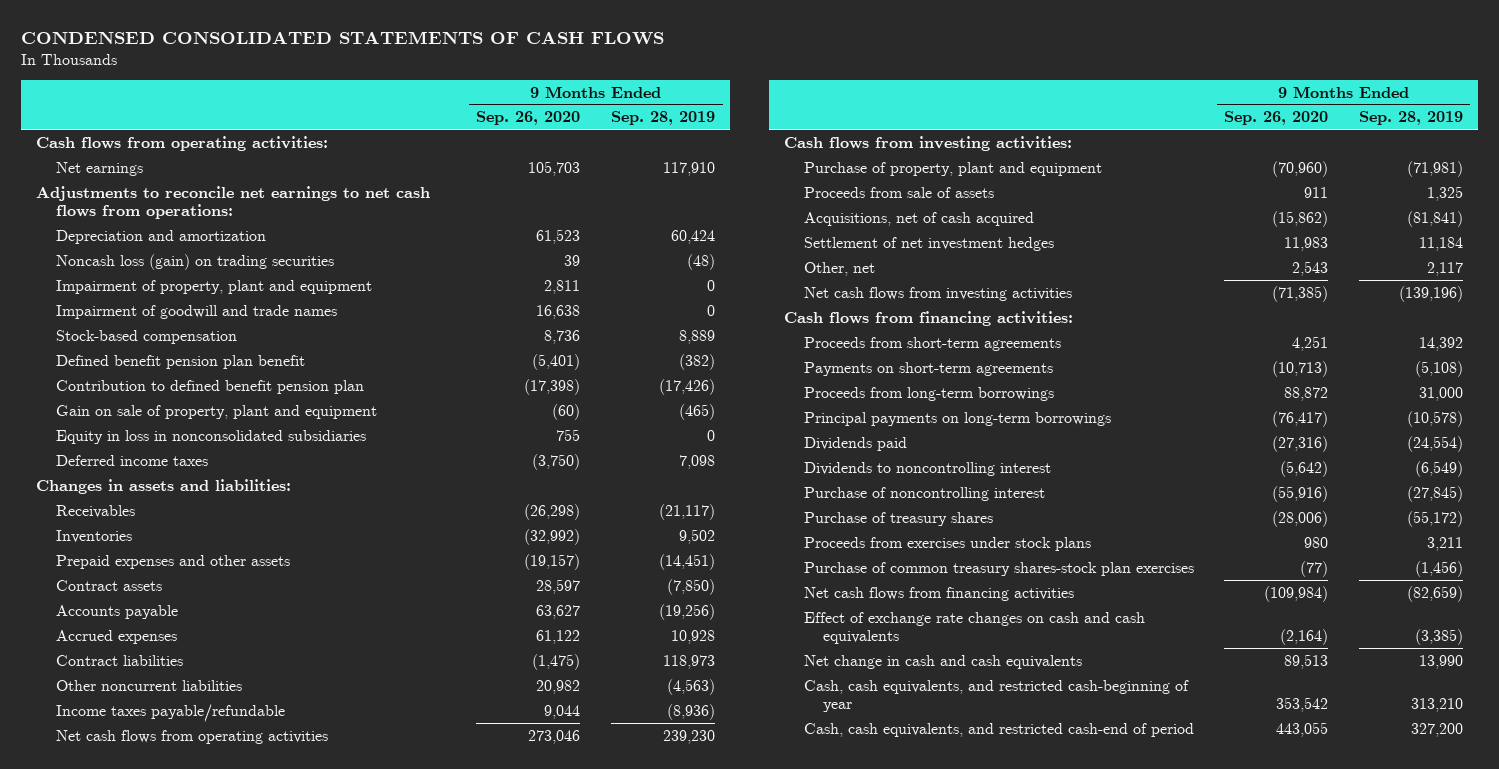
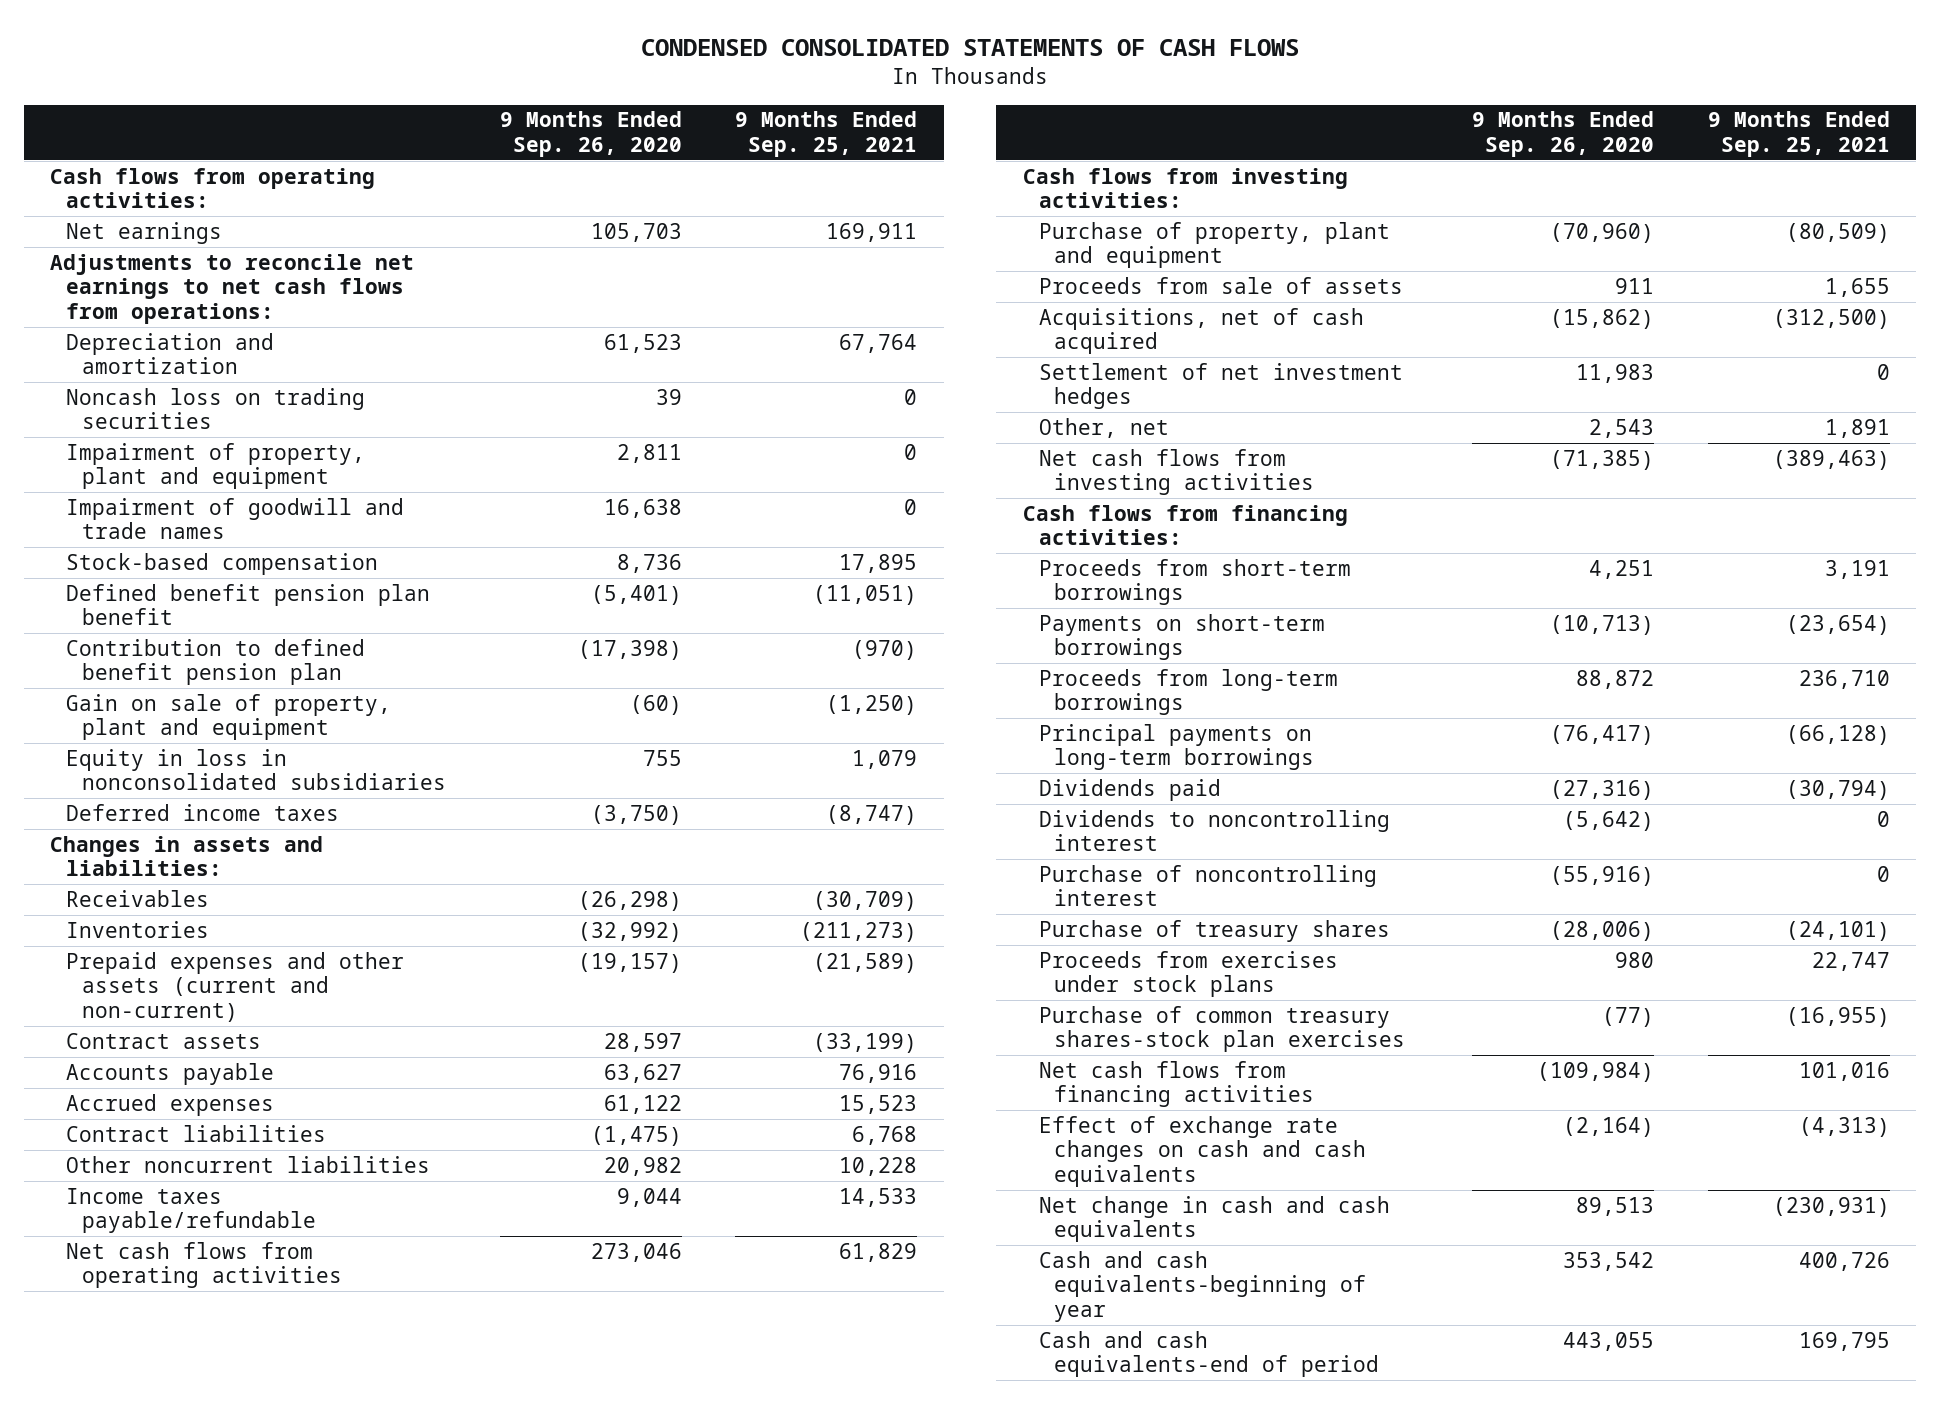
- | 9 Months Ended Sep. 26, 2020 | 9 Months Ended Sep. 28, 2019
+ | 9 Months Ended Sep. 26, 2020 | 9 Months Ended Sep. 25, 2021
- Noncash loss (gain) on trading securities | 39 | (48)
+ Noncash loss on trading securities | 39 | 0
- Prepaid expenses and other assets | (19,157) | (14,451)
+ Prepaid expenses and other assets (current and non-current) | (19,157) | (21,589)
- Proceeds from short-term agreements | 4,251 | 14,392
- Payments on short-term agreements | (10,713) | (5,108)
+ Proceeds from short-term borrowings | 4,251 | 3,191
+ Payments on short-term borrowings | (10,713) | (23,654)
- Cash, cash equivalents, and restricted cash-beginning of year | 353,542 | 313,210
- Cash, cash equivalents, and restricted cash-end of period | 443,055 | 327,200
+ Cash and cash equivalents-beginning of year | 353,542 | 400,726
+ Cash and cash equivalents-end of period | 443,055 | 169,795

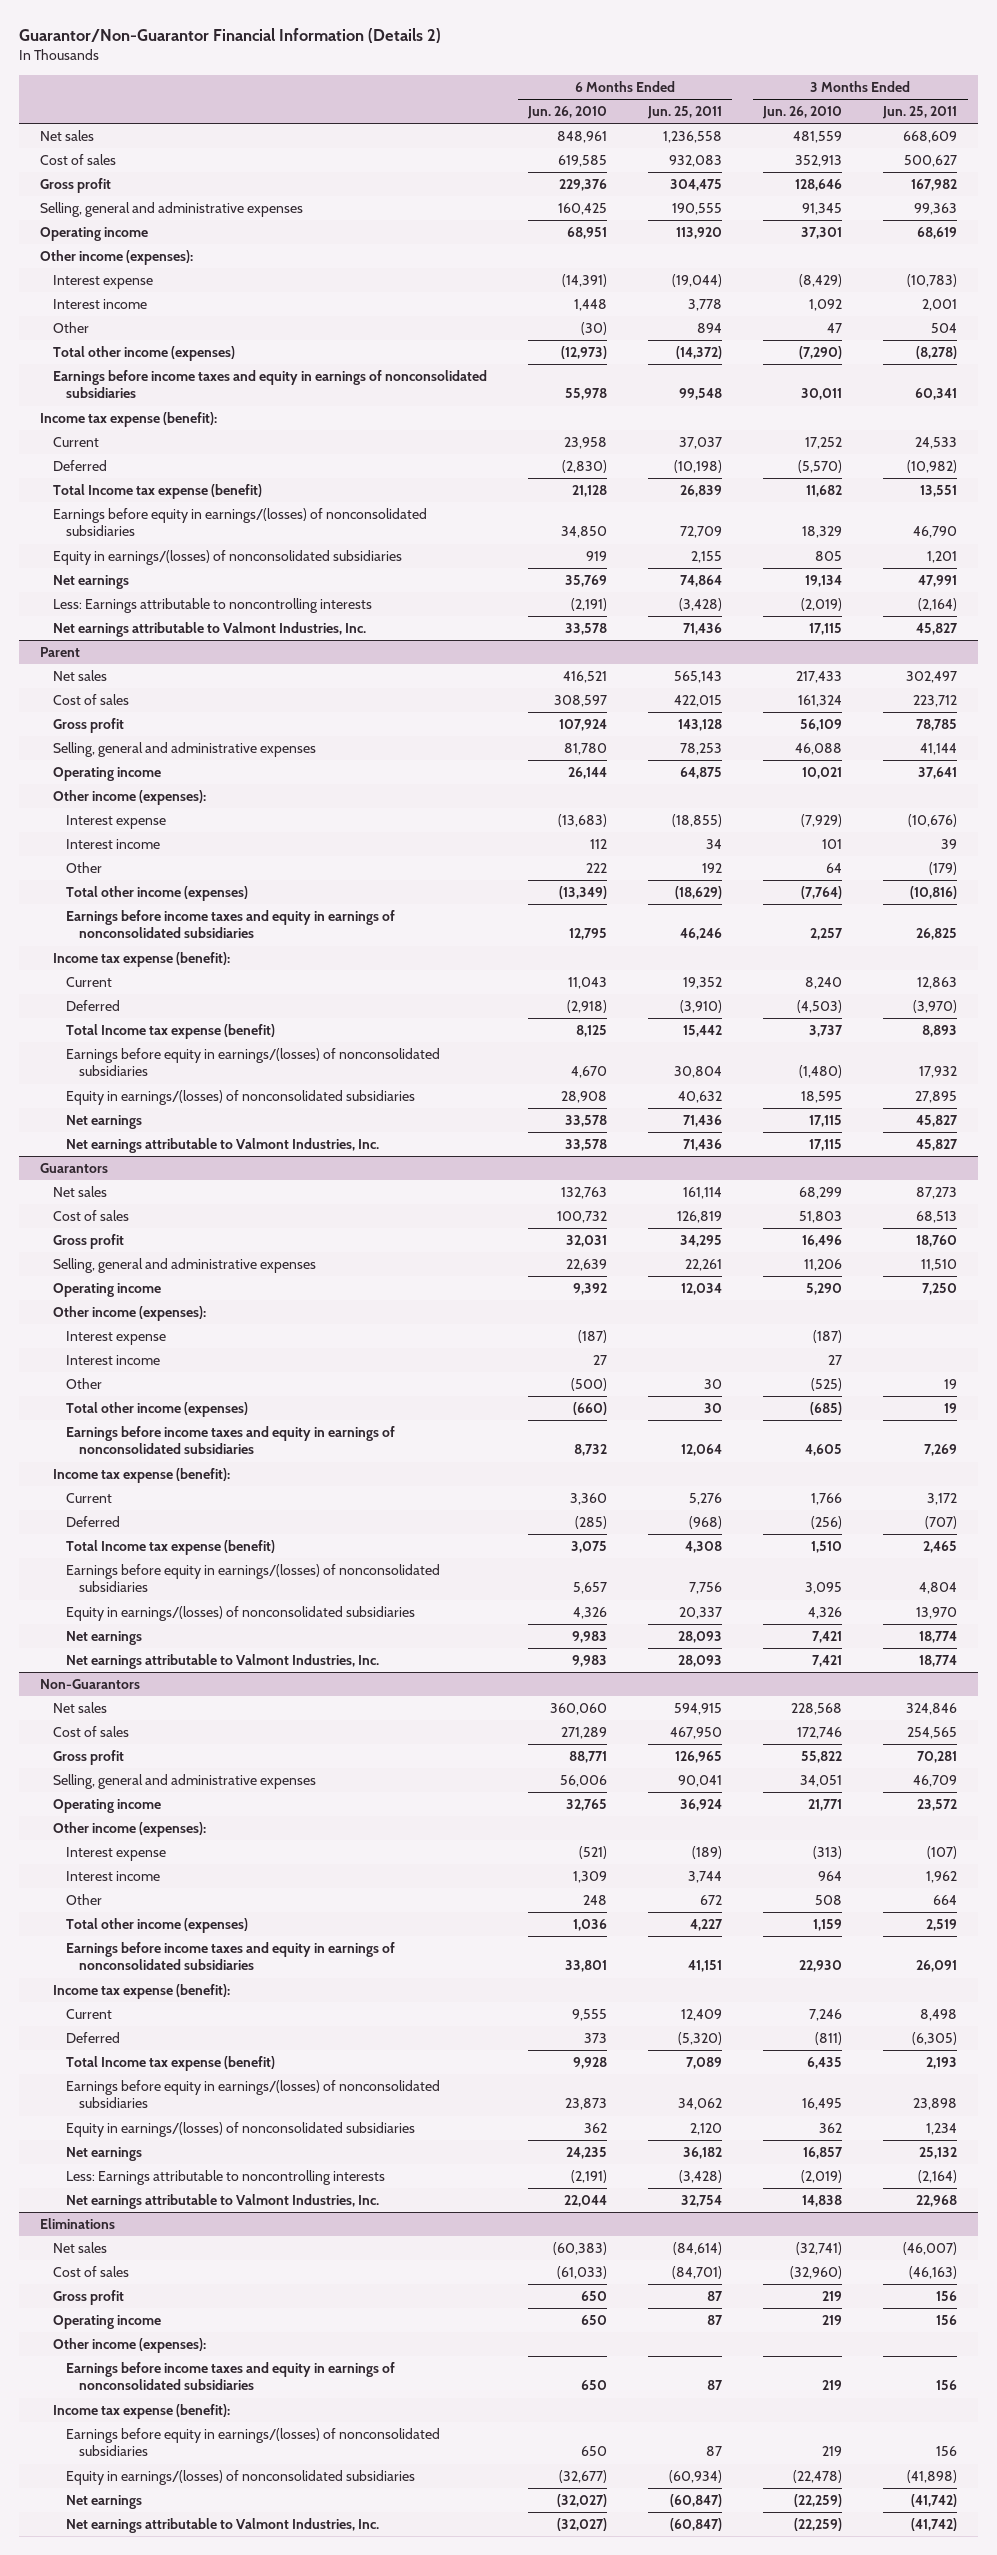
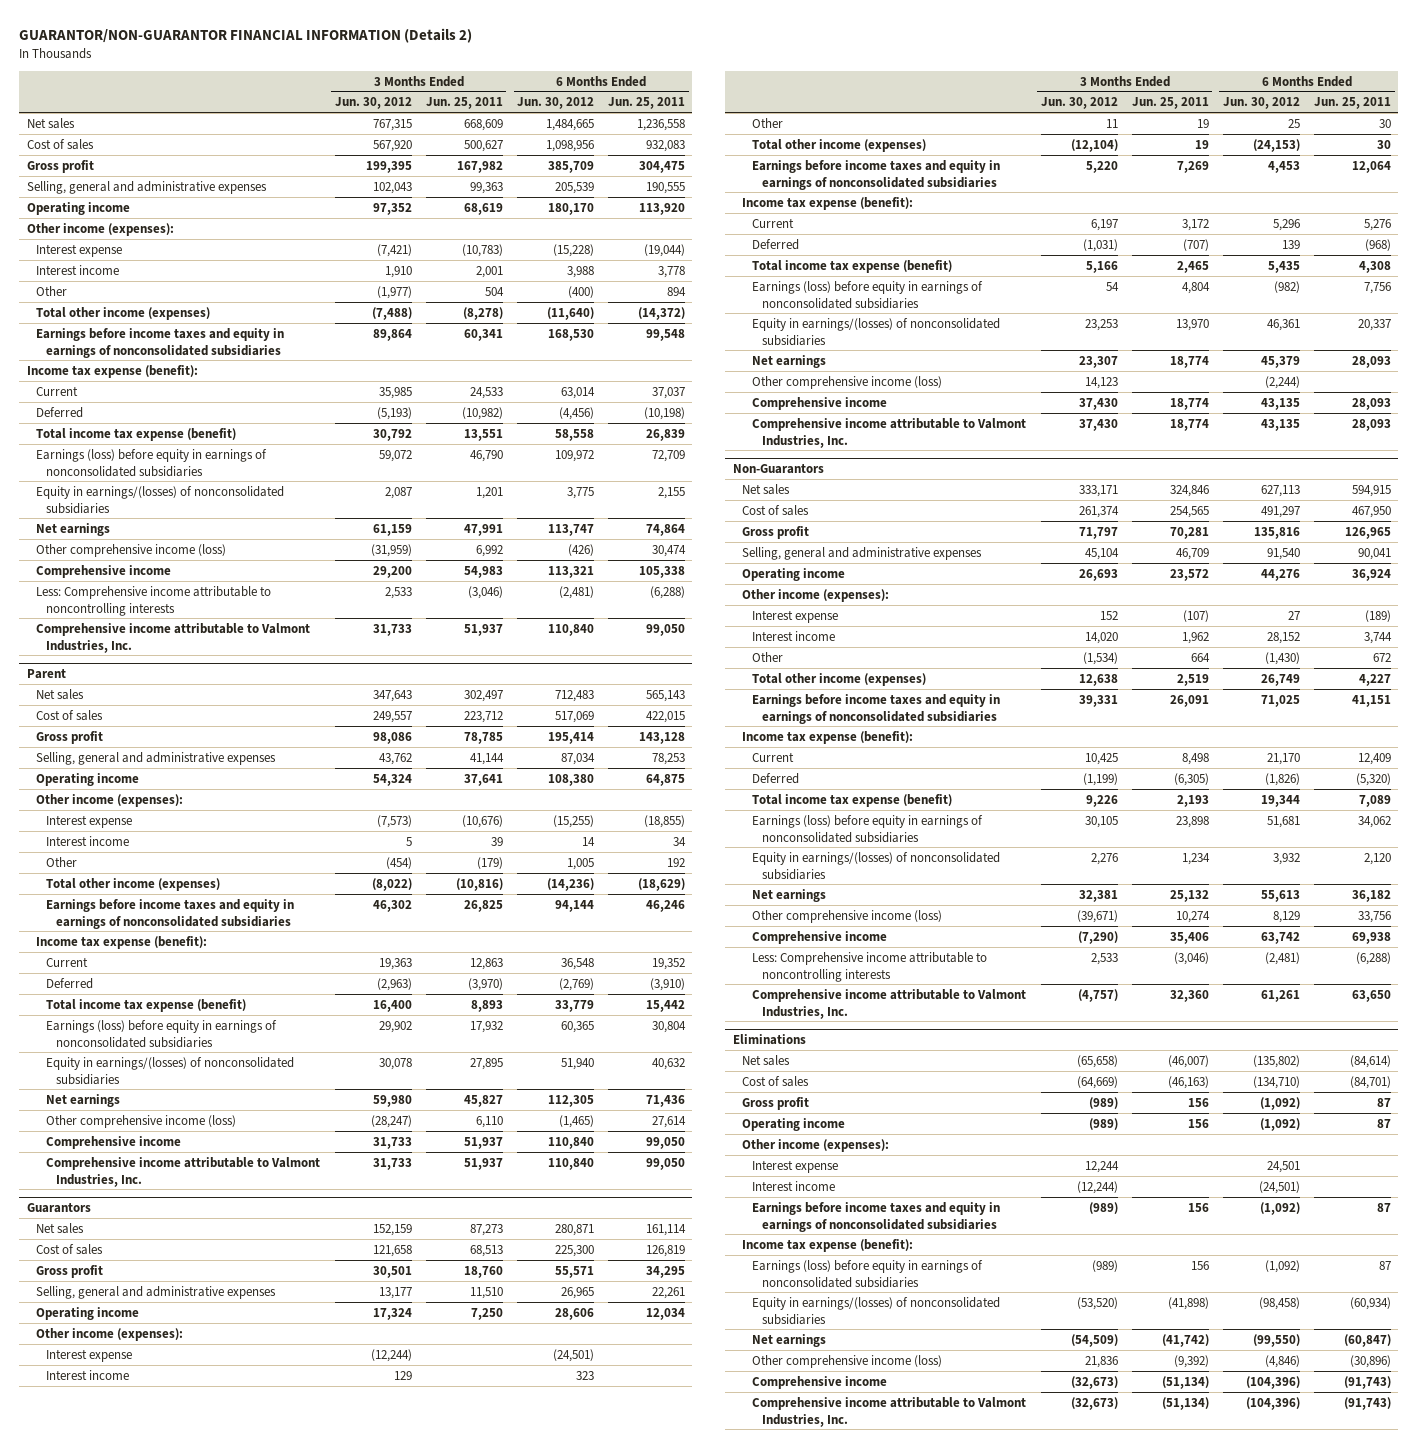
- Guarantor/Non-Guarantor Financial Information (Details 2)
+ GUARANTOR/NON-GUARANTOR FINANCIAL INFORMATION (Details 2)
- | 6 Months Ended Jun. 26, 2010 | 6 Months Ended Jun. 25, 2011 | 3 Months Ended Jun. 26, 2010 | 3 Months Ended Jun. 25, 2011
+ | 3 Months Ended Jun. 30, 2012 | 3 Months Ended Jun. 25, 2011 | 6 Months Ended Jun. 30, 2012 | 6 Months Ended Jun. 25, 2011
- Total Income tax expense (benefit) | 21,128 | 26,839 | 11,682 | 13,551
- Earnings before equity in earnings/(losses) of nonconsolidated subsidiaries | 34,850 | 72,709 | 18,329 | 46,790
+ Total income tax expense (benefit) | 30,792 | 13,551 | 58,558 | 26,839
+ Earnings (loss) before equity in earnings of nonconsolidated subsidiaries | 59,072 | 46,790 | 109,972 | 72,709
- Less: Earnings attributable to noncontrolling interests | (2,191) | (3,428) | (2,019) | (2,164)
- Net earnings attributable to Valmont Industries, Inc. | 33,578 | 71,436 | 17,115 | 45,827
+ Other comprehensive income (loss) | (31,959) | 6,992 | (426) | 30,474
+ Comprehensive income | 29,200 | 54,983 | 113,321 | 105,338
+ Less: Comprehensive income attributable to noncontrolling interests | 2,533 | (3,046) | (2,481) | (6,288)
+ Comprehensive income attributable to Valmont Industries, Inc. | 31,733 | 51,937 | 110,840 | 99,050
@ Parent
- Total Income tax expense (benefit) | 8,125 | 15,442 | 3,737 | 8,893
- Earnings before equity in earnings/(losses) of nonconsolidated subsidiaries | 4,670 | 30,804 | (1,480) | 17,932
+ Total income tax expense (benefit) | 16,400 | 8,893 | 33,779 | 15,442
+ Earnings (loss) before equity in earnings of nonconsolidated subsidiaries | 29,902 | 17,932 | 60,365 | 30,804
- Net earnings attributable to Valmont Industries, Inc. | 33,578 | 71,436 | 17,115 | 45,827
+ Other comprehensive income (loss) | (28,247) | 6,110 | (1,465) | 27,614
+ Comprehensive income | 31,733 | 51,937 | 110,840 | 99,050
+ Comprehensive income attributable to Valmont Industries, Inc. | 31,733 | 51,937 | 110,840 | 99,050
@ Guarantors
- Total Income tax expense (benefit) | 3,075 | 4,308 | 1,510 | 2,465
- Earnings before equity in earnings/(losses) of nonconsolidated subsidiaries | 5,657 | 7,756 | 3,095 | 4,804
+ Total income tax expense (benefit) | 5,166 | 2,465 | 5,435 | 4,308
+ Earnings (loss) before equity in earnings of nonconsolidated subsidiaries | 54 | 4,804 | (982) | 7,756
- Net earnings attributable to Valmont Industries, Inc. | 9,983 | 28,093 | 7,421 | 18,774
+ Other comprehensive income (loss) | 14,123 | | (2,244) |
+ Comprehensive income | 37,430 | 18,774 | 43,135 | 28,093
+ Comprehensive income attributable to Valmont Industries, Inc. | 37,430 | 18,774 | 43,135 | 28,093
@ Non-Guarantors
- Total Income tax expense (benefit) | 9,928 | 7,089 | 6,435 | 2,193
- Earnings before equity in earnings/(losses) of nonconsolidated subsidiaries | 23,873 | 34,062 | 16,495 | 23,898
+ Total income tax expense (benefit) | 9,226 | 2,193 | 19,344 | 7,089
+ Earnings (loss) before equity in earnings of nonconsolidated subsidiaries | 30,105 | 23,898 | 51,681 | 34,062
- Less: Earnings attributable to noncontrolling interests | (2,191) | (3,428) | (2,019) | (2,164)
- Net earnings attributable to Valmont Industries, Inc. | 22,044 | 32,754 | 14,838 | 22,968
+ Other comprehensive income (loss) | (39,671) | 10,274 | 8,129 | 33,756
+ Comprehensive income | (7,290) | 35,406 | 63,742 | 69,938
+ Less: Comprehensive income attributable to noncontrolling interests | 2,533 | (3,046) | (2,481) | (6,288)
+ Comprehensive income attributable to Valmont Industries, Inc. | (4,757) | 32,360 | 61,261 | 63,650
@ Eliminations
+ Interest expense | 12,244 | | 24,501 |
+ Interest income | (12,244) | | (24,501) |
- Earnings before equity in earnings/(losses) of nonconsolidated subsidiaries | 650 | 87 | 219 | 156
+ Earnings (loss) before equity in earnings of nonconsolidated subsidiaries | (989) | 156 | (1,092) | 87
- Net earnings attributable to Valmont Industries, Inc. | (32,027) | (60,847) | (22,259) | (41,742)
+ Other comprehensive income (loss) | 21,836 | (9,392) | (4,846) | (30,896)
+ Comprehensive income | (32,673) | (51,134) | (104,396) | (91,743)
+ Comprehensive income attributable to Valmont Industries, Inc. | (32,673) | (51,134) | (104,396) | (91,743)

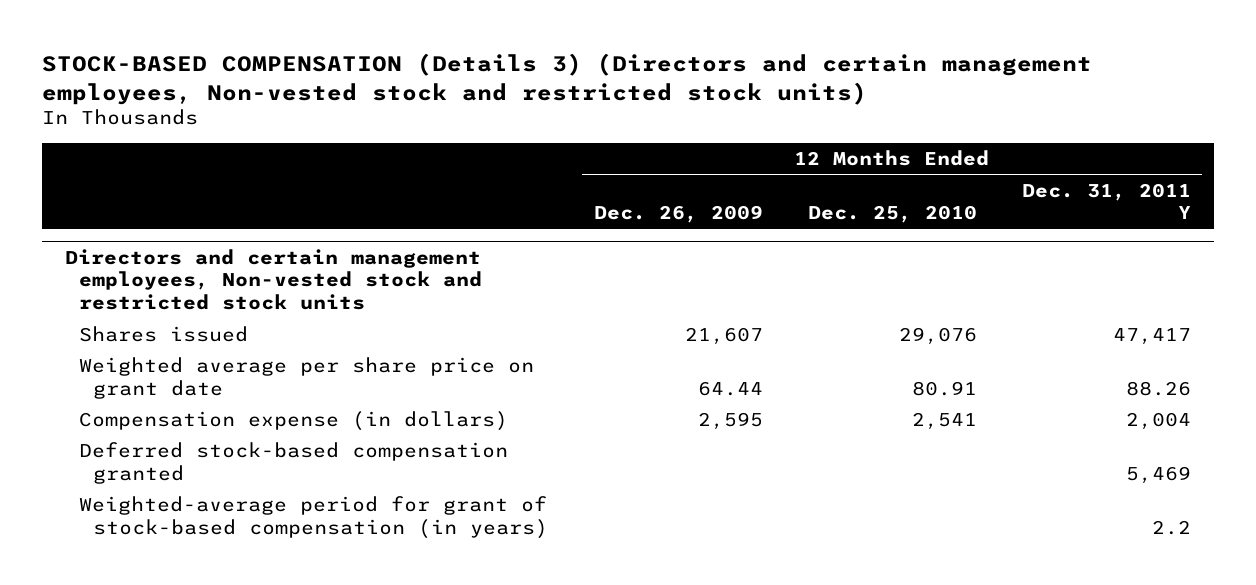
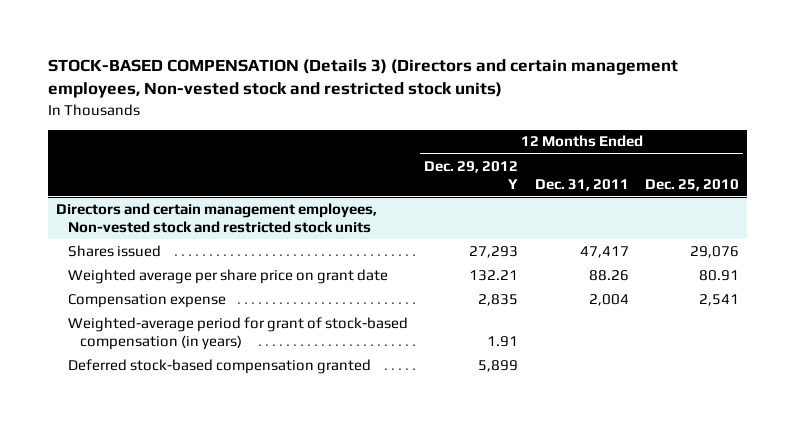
- | 12 Months Ended Dec. 26, 2009 | 12 Months Ended Dec. 25, 2010 | 12 Months Ended Dec. 31, 2011 Y
+ | 12 Months Ended Dec. 29, 2012 Y | 12 Months Ended Dec. 31, 2011 | 12 Months Ended Dec. 25, 2010
@ Directors and certain management employees, Non-vested stock and restricted stock units
- Compensation expense (in dollars) | 2,595 | 2,541 | 2,004
+ Compensation expense | 2,835 | 2,004 | 2,541
moved down: Deferred stock-based compensation granted | 5,899 | |

